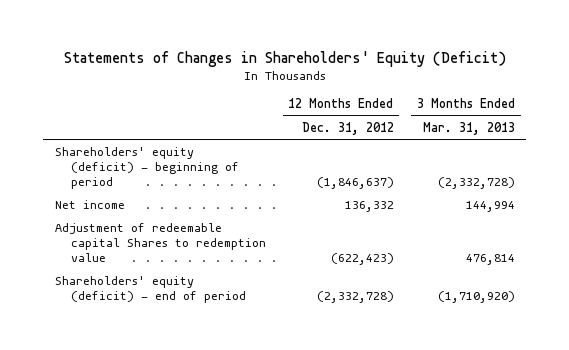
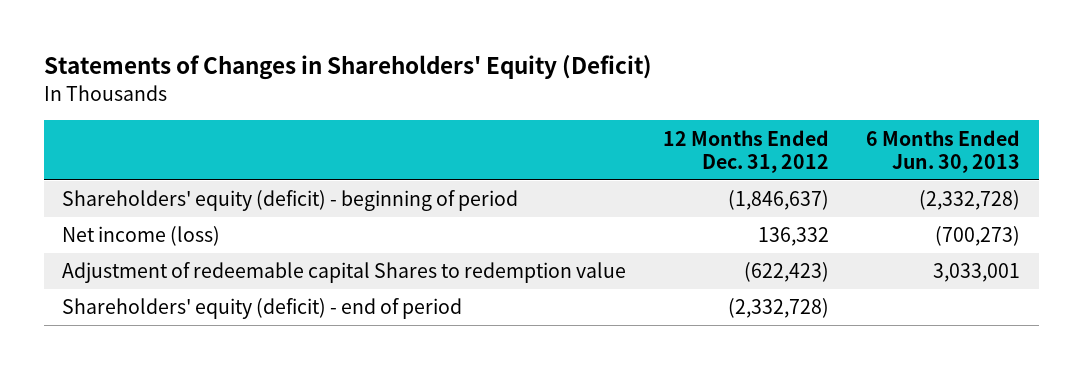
- | 12 Months Ended Dec. 31, 2012 | 3 Months Ended Mar. 31, 2013
+ | 12 Months Ended Dec. 31, 2012 | 6 Months Ended Jun. 30, 2013
- Net income | 136,332 | 144,994
+ Net income (loss) | 136,332 | (700,273)

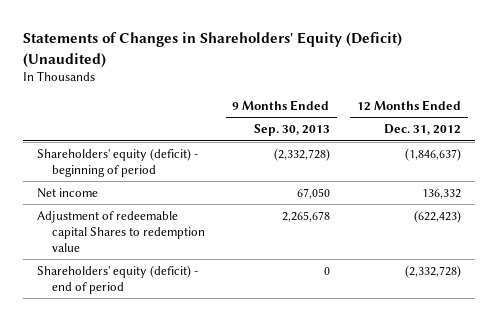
- Statements of Changes in Shareholders' Equity (Deficit)
+ Statements of Changes in Shareholders' Equity (Deficit) (Unaudited)
- | 12 Months Ended Dec. 31, 2012 | 6 Months Ended Jun. 30, 2013
+ | 9 Months Ended Sep. 30, 2013 | 12 Months Ended Dec. 31, 2012
- Net income (loss) | 136,332 | (700,273)
+ Net income | 67,050 | 136,332

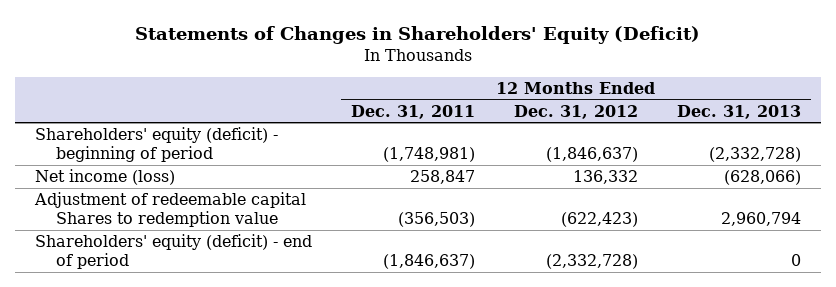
- Statements of Changes in Shareholders' Equity (Deficit) (Unaudited)
+ Statements of Changes in Shareholders' Equity (Deficit)
- | 9 Months Ended Sep. 30, 2013 | 12 Months Ended Dec. 31, 2012
+ | 12 Months Ended Dec. 31, 2011 | 12 Months Ended Dec. 31, 2012 | 12 Months Ended Dec. 31, 2013
- Net income | 67,050 | 136,332
+ Net income (loss) | 258,847 | 136,332 | (628,066)

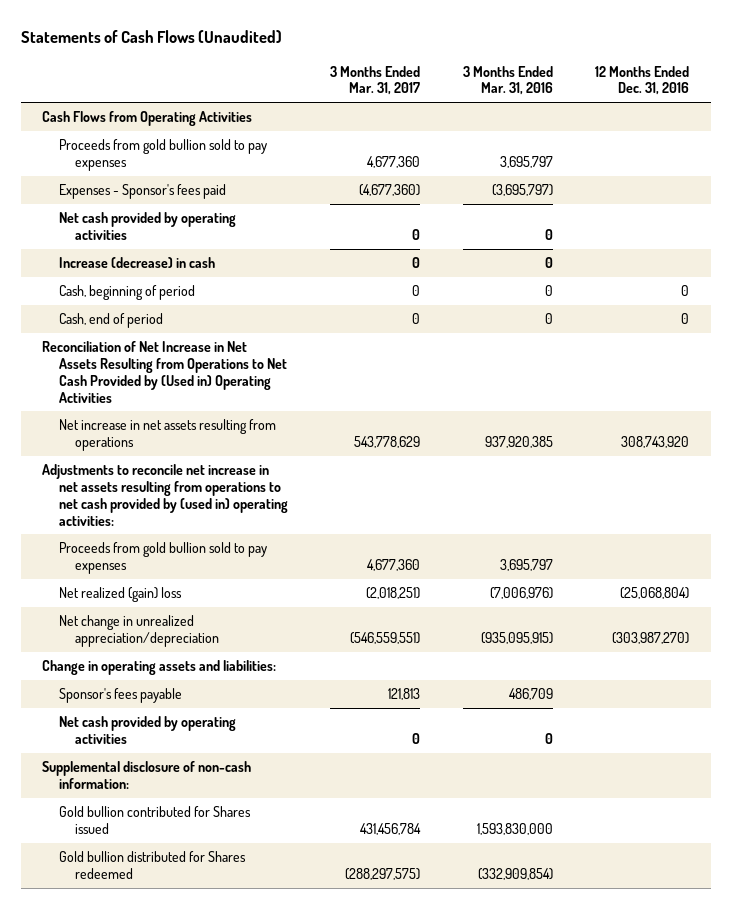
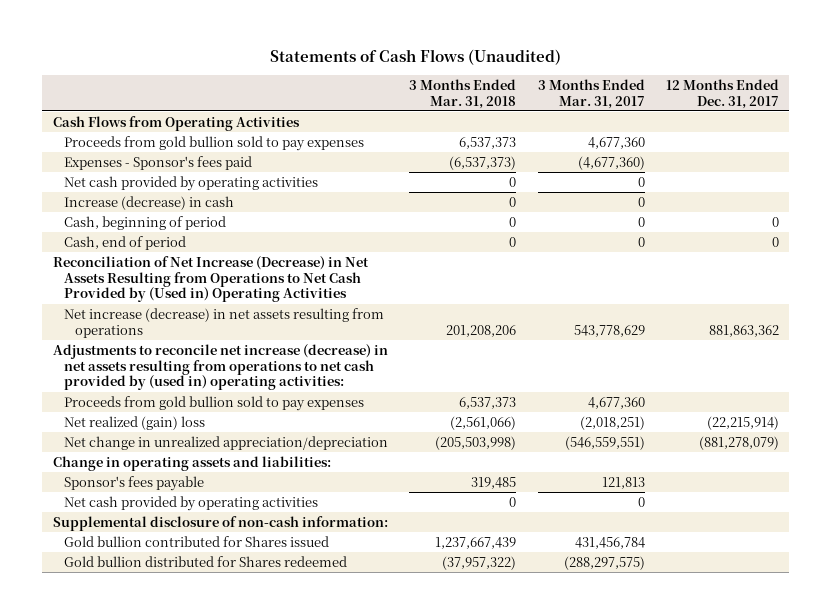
- | 3 Months Ended Mar. 31, 2017 | 3 Months Ended Mar. 31, 2016 | 12 Months Ended Dec. 31, 2016
+ | 3 Months Ended Mar. 31, 2018 | 3 Months Ended Mar. 31, 2017 | 12 Months Ended Dec. 31, 2017
- Reconciliation of Net Increase in Net Assets Resulting from Operations to Net Cash Provided by (Used in) Operating Activities
- Net increase in net assets resulting from operations | 543,778,629 | 937,920,385 | 308,743,920
- Adjustments to reconcile net increase in net assets resulting from operations to net cash provided by (used in) operating activities:
+ Reconciliation of Net Increase (Decrease) in Net Assets Resulting from Operations to Net Cash Provided by (Used in) Operating Activities
+ Net increase (decrease) in net assets resulting from operations | 201,208,206 | 543,778,629 | 881,863,362
+ Adjustments to reconcile net increase (decrease) in net assets resulting from operations to net cash provided by (used in) operating activities:

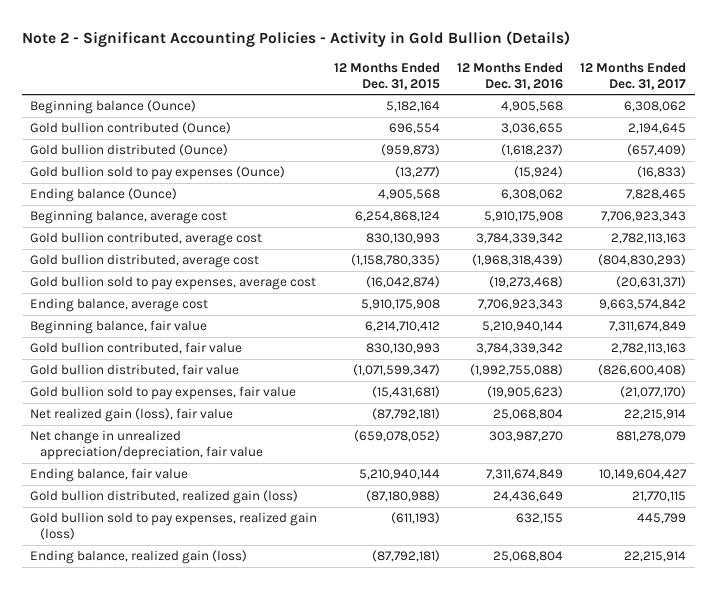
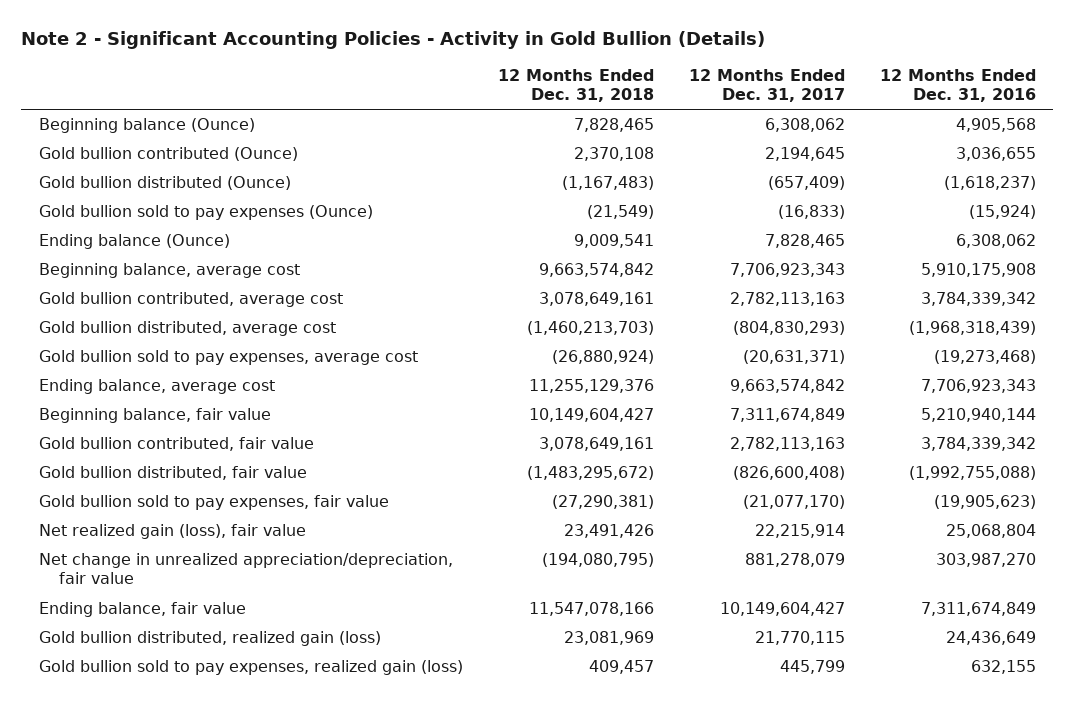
- | 12 Months Ended Dec. 31, 2015 | 12 Months Ended Dec. 31, 2016 | 12 Months Ended Dec. 31, 2017
+ | 12 Months Ended Dec. 31, 2018 | 12 Months Ended Dec. 31, 2017 | 12 Months Ended Dec. 31, 2016
- Ending balance, realized gain (loss) | (87,792,181) | 25,068,804 | 22,215,914

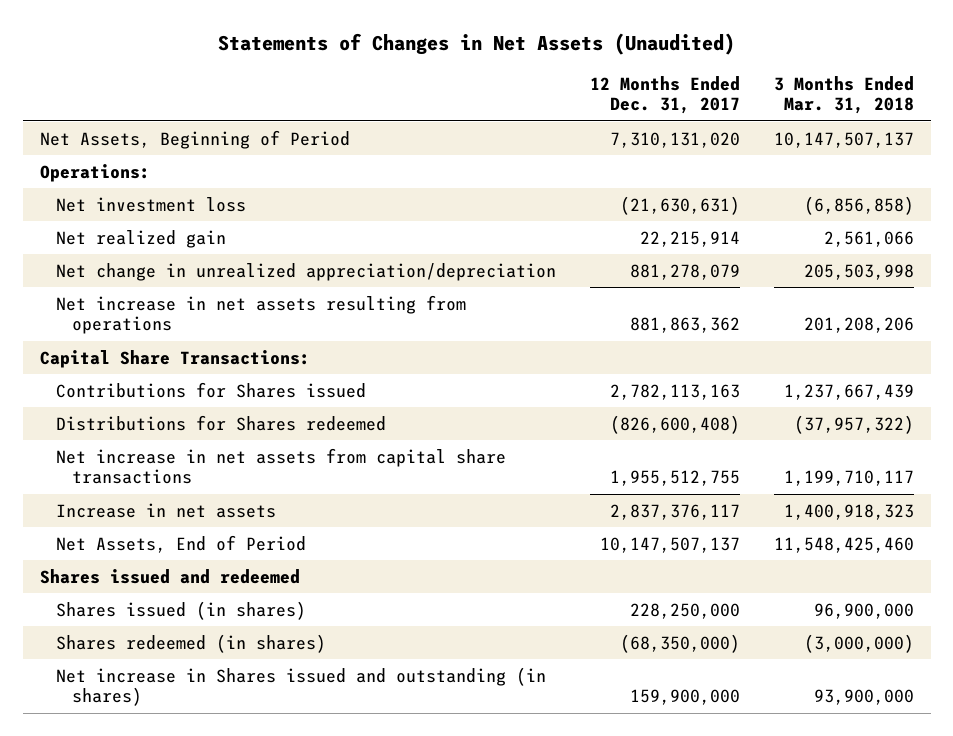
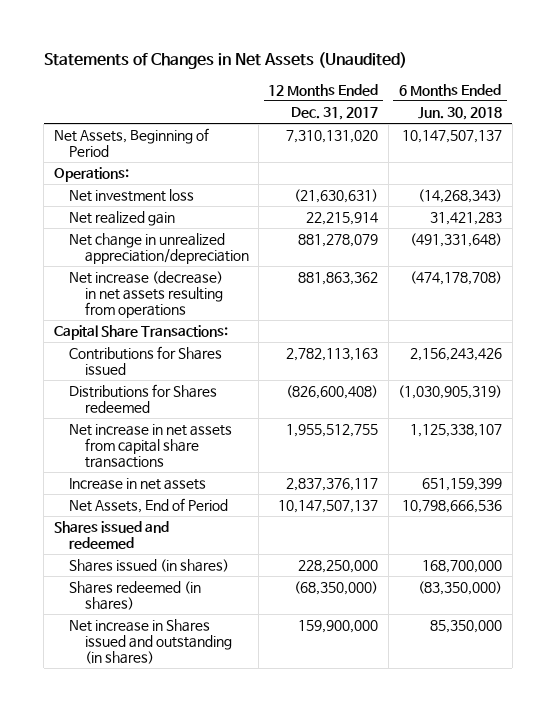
- | 12 Months Ended Dec. 31, 2017 | 3 Months Ended Mar. 31, 2018
+ | 12 Months Ended Dec. 31, 2017 | 6 Months Ended Jun. 30, 2018
- Net increase in net assets resulting from operations | 881,863,362 | 201,208,206
+ Net increase (decrease) in net assets resulting from operations | 881,863,362 | (474,178,708)

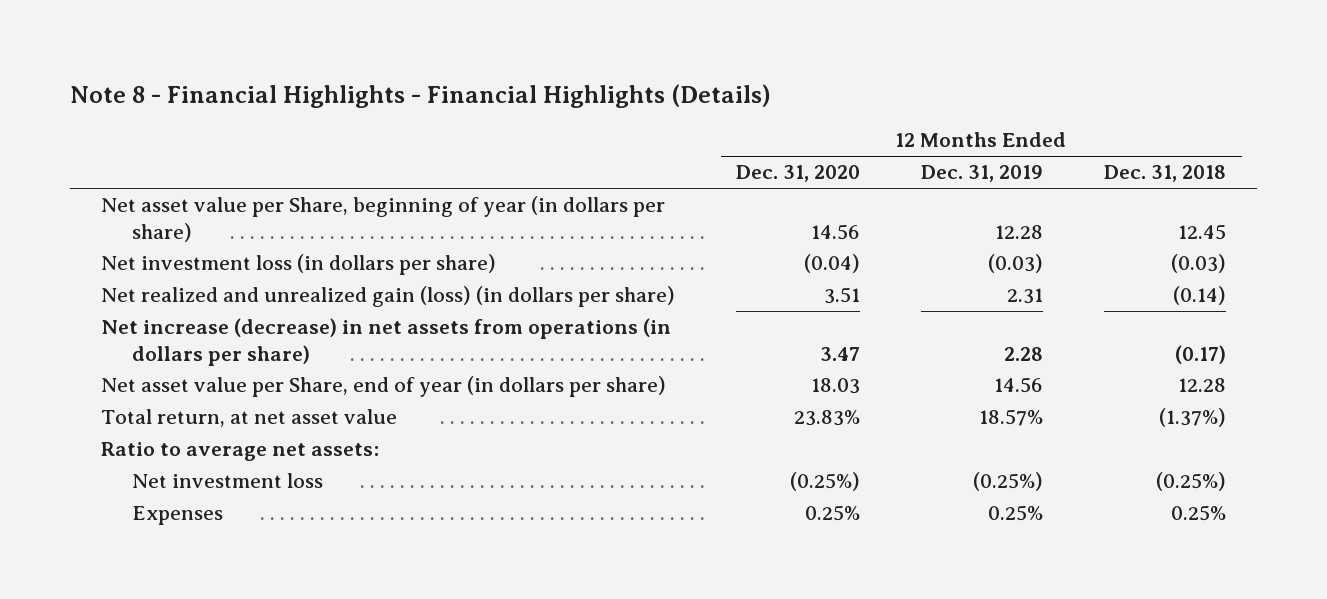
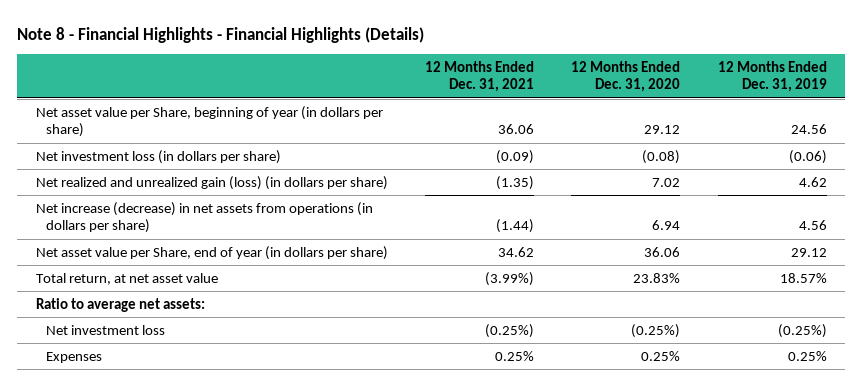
- | 12 Months Ended Dec. 31, 2020 | 12 Months Ended Dec. 31, 2019 | 12 Months Ended Dec. 31, 2018
+ | 12 Months Ended Dec. 31, 2021 | 12 Months Ended Dec. 31, 2020 | 12 Months Ended Dec. 31, 2019
- Net asset value per Share, beginning of year (in dollars per share) | 14.56 | 12.28 | 12.45
- Net investment loss (in dollars per share) | (0.04) | (0.03) | (0.03)
- Net realized and unrealized gain (loss) (in dollars per share) | 3.51 | 2.31 | (0.14)
- Net increase (decrease) in net assets from operations (in dollars per share) | 3.47 | 2.28 | (0.17)
- Net asset value per Share, end of year (in dollars per share) | 18.03 | 14.56 | 12.28
+ Net asset value per Share, beginning of year (in dollars per share) | 36.06 | 29.12 | 24.56
+ Net investment loss (in dollars per share) | (0.09) | (0.08) | (0.06)
+ Net realized and unrealized gain (loss) (in dollars per share) | (1.35) | 7.02 | 4.62
+ Net increase (decrease) in net assets from operations (in dollars per share) | (1.44) | 6.94 | 4.56
+ Net asset value per Share, end of year (in dollars per share) | 34.62 | 36.06 | 29.12

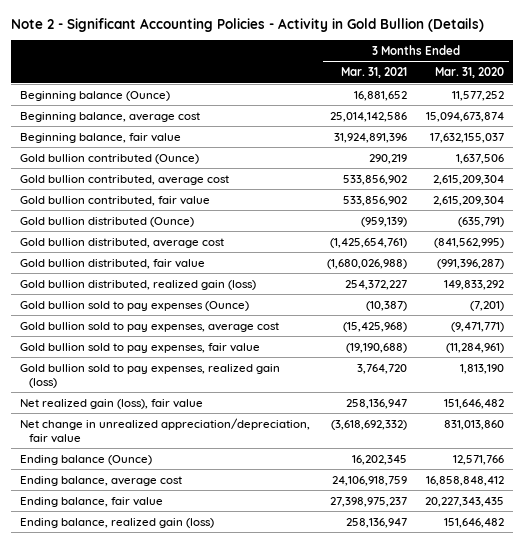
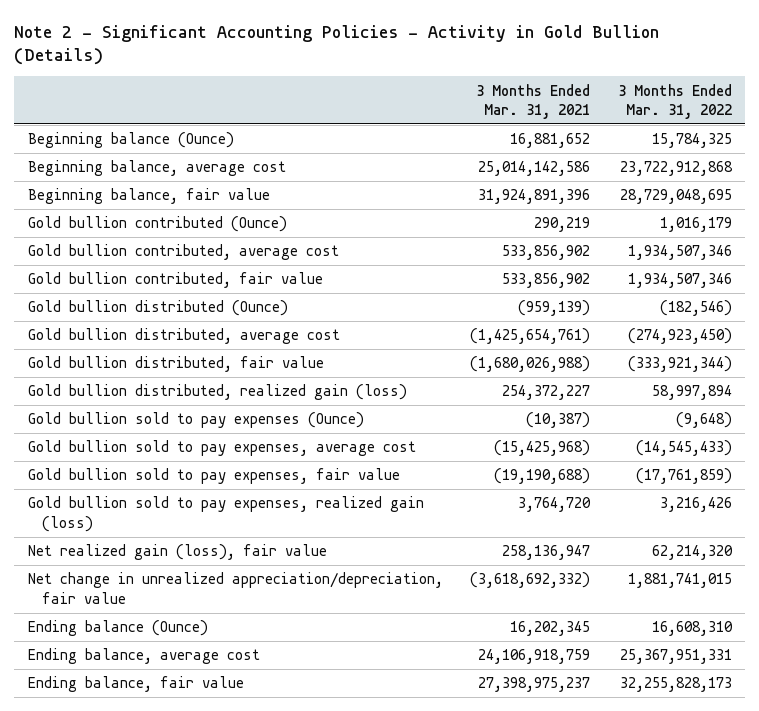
- | 3 Months Ended Mar. 31, 2021 | 3 Months Ended Mar. 31, 2020
+ | 3 Months Ended Mar. 31, 2021 | 3 Months Ended Mar. 31, 2022
- Ending balance, realized gain (loss) | 258,136,947 | 151,646,482

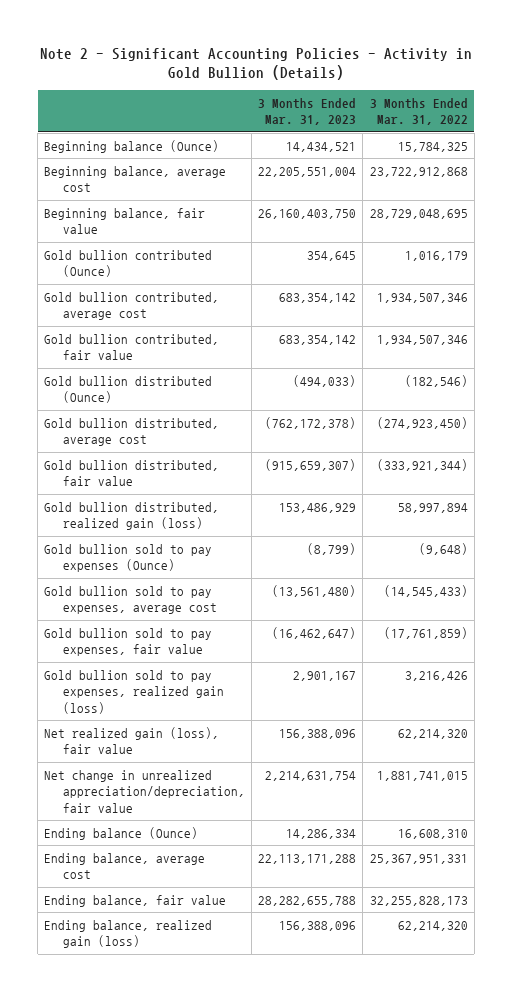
- | 3 Months Ended Mar. 31, 2021 | 3 Months Ended Mar. 31, 2022
+ | 3 Months Ended Mar. 31, 2023 | 3 Months Ended Mar. 31, 2022
+ Ending balance, realized gain (loss) | 156,388,096 | 62,214,320

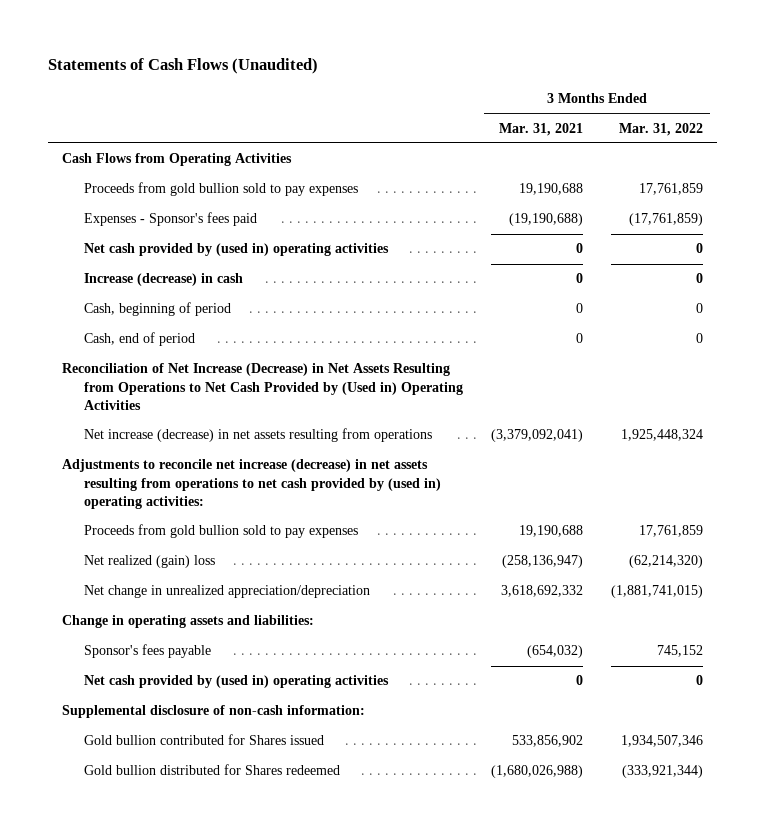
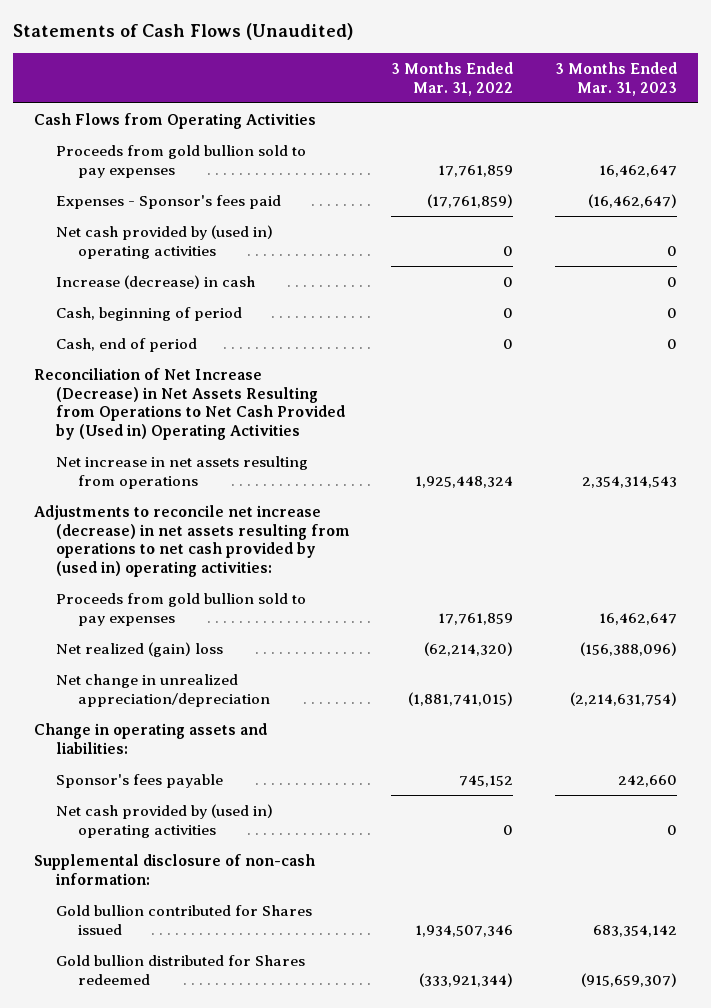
- | 3 Months Ended Mar. 31, 2021 | 3 Months Ended Mar. 31, 2022
+ | 3 Months Ended Mar. 31, 2022 | 3 Months Ended Mar. 31, 2023
- Net increase (decrease) in net assets resulting from operations | (3,379,092,041) | 1,925,448,324
+ Net increase in net assets resulting from operations | 1,925,448,324 | 2,354,314,543

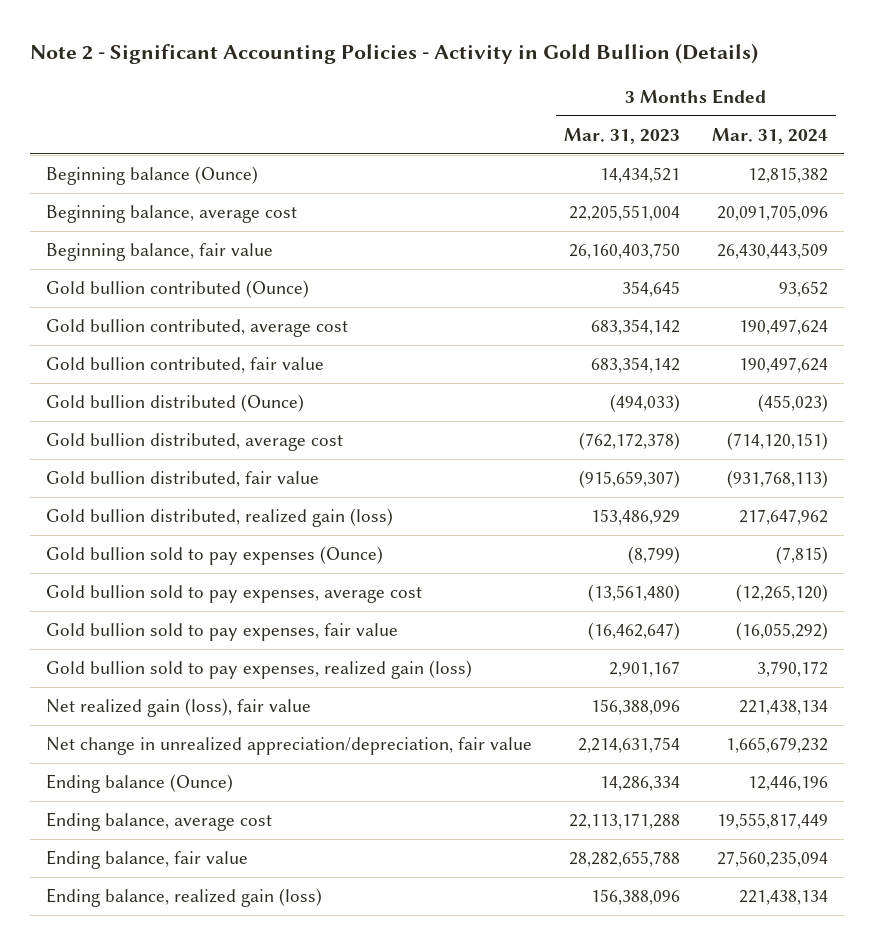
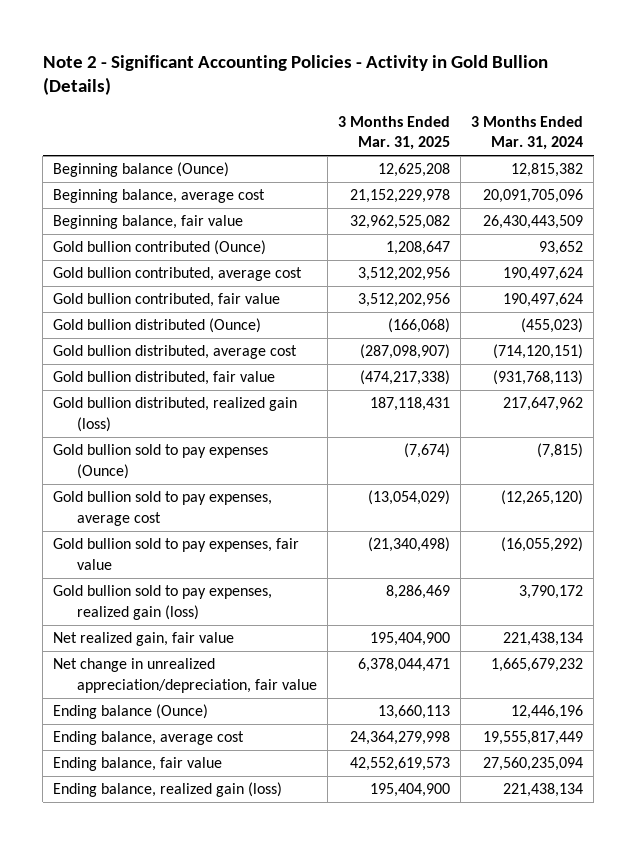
- | 3 Months Ended Mar. 31, 2023 | 3 Months Ended Mar. 31, 2024
+ | 3 Months Ended Mar. 31, 2025 | 3 Months Ended Mar. 31, 2024
- Net realized gain (loss), fair value | 156,388,096 | 221,438,134
+ Net realized gain, fair value | 195,404,900 | 221,438,134

